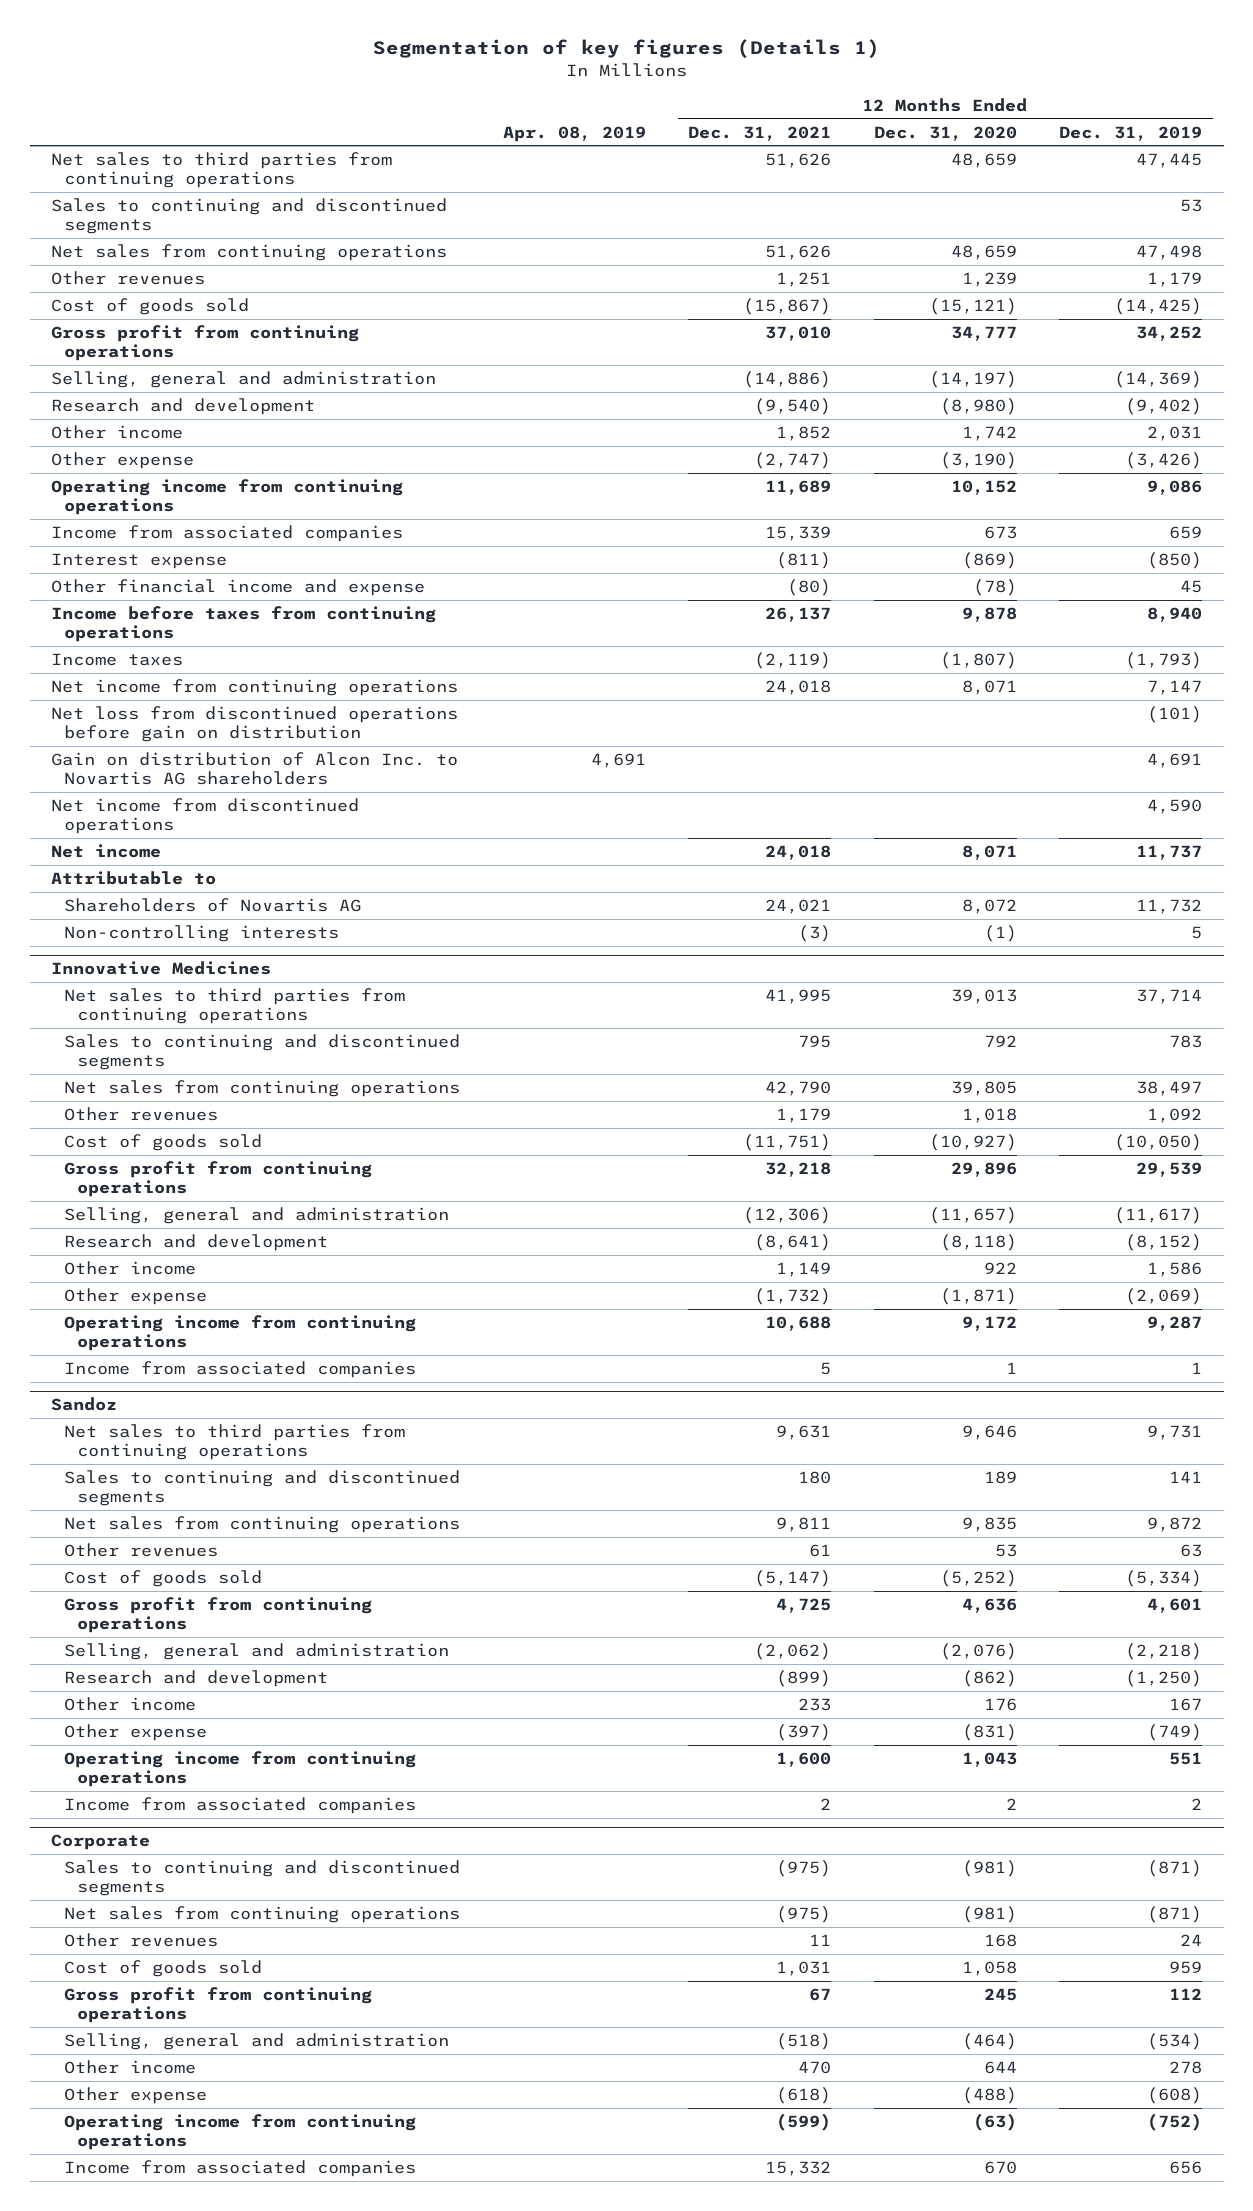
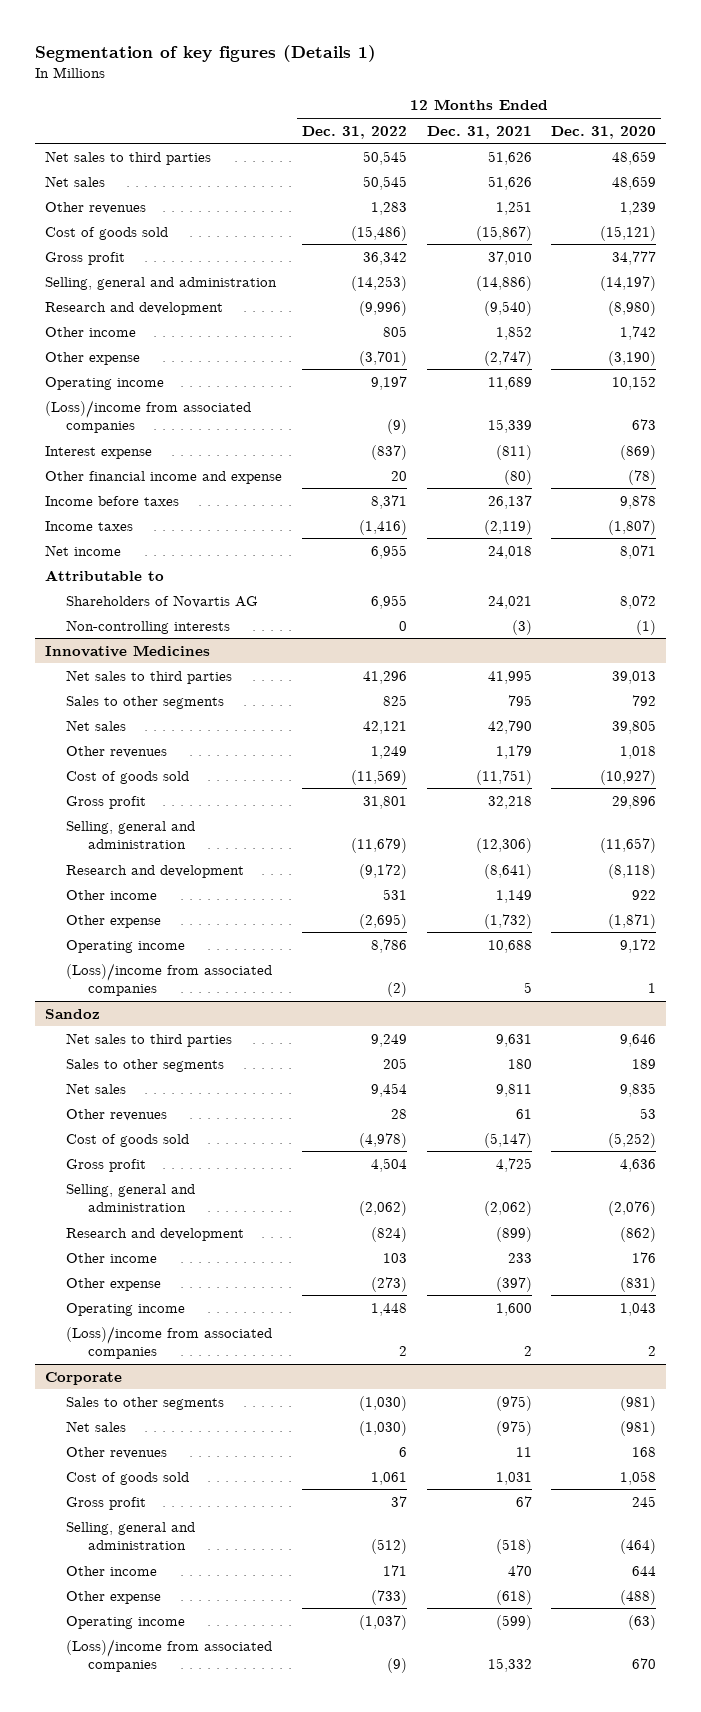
- | Apr. 08, 2019 | 12 Months Ended Dec. 31, 2021 | 12 Months Ended Dec. 31, 2020 | 12 Months Ended Dec. 31, 2019
+ | 12 Months Ended Dec. 31, 2022 | 12 Months Ended Dec. 31, 2021 | 12 Months Ended Dec. 31, 2020
- Net sales to third parties from continuing operations | | 51,626 | 48,659 | 47,445
- Sales to continuing and discontinued segments | | | | 53
- Net sales from continuing operations | | 51,626 | 48,659 | 47,498
+ Net sales to third parties | 50,545 | 51,626 | 48,659
+ Net sales | 50,545 | 51,626 | 48,659
- Gross profit from continuing operations | | 37,010 | 34,777 | 34,252
+ Gross profit | 36,342 | 37,010 | 34,777
- Operating income from continuing operations | | 11,689 | 10,152 | 9,086
- Income from associated companies | | 15,339 | 673 | 659
+ Operating income | 9,197 | 11,689 | 10,152
+ (Loss)/income from associated companies | (9) | 15,339 | 673
- Income before taxes from continuing operations | | 26,137 | 9,878 | 8,940
+ Income before taxes | 8,371 | 26,137 | 9,878
- Net income from continuing operations | | 24,018 | 8,071 | 7,147
- Net loss from discontinued operations before gain on distribution | | | | (101)
- Gain on distribution of Alcon Inc. to Novartis AG shareholders | 4,691 | | | 4,691
- Net income from discontinued operations | | | | 4,590
@ Innovative Medicines
- Net sales to third parties from continuing operations | | 41,995 | 39,013 | 37,714
- Sales to continuing and discontinued segments | | 795 | 792 | 783
- Net sales from continuing operations | | 42,790 | 39,805 | 38,497
+ Net sales to third parties | 41,296 | 41,995 | 39,013
+ Sales to other segments | 825 | 795 | 792
+ Net sales | 42,121 | 42,790 | 39,805
- Gross profit from continuing operations | | 32,218 | 29,896 | 29,539
+ Gross profit | 31,801 | 32,218 | 29,896
- Operating income from continuing operations | | 10,688 | 9,172 | 9,287
- Income from associated companies | | 5 | 1 | 1
+ Operating income | 8,786 | 10,688 | 9,172
+ (Loss)/income from associated companies | (2) | 5 | 1
@ Sandoz
- Net sales to third parties from continuing operations | | 9,631 | 9,646 | 9,731
- Sales to continuing and discontinued segments | | 180 | 189 | 141
- Net sales from continuing operations | | 9,811 | 9,835 | 9,872
+ Net sales to third parties | 9,249 | 9,631 | 9,646
+ Sales to other segments | 205 | 180 | 189
+ Net sales | 9,454 | 9,811 | 9,835
- Gross profit from continuing operations | | 4,725 | 4,636 | 4,601
+ Gross profit | 4,504 | 4,725 | 4,636
- Operating income from continuing operations | | 1,600 | 1,043 | 551
- Income from associated companies | | 2 | 2 | 2
+ Operating income | 1,448 | 1,600 | 1,043
+ (Loss)/income from associated companies | 2 | 2 | 2
@ Corporate
- Sales to continuing and discontinued segments | | (975) | (981) | (871)
- Net sales from continuing operations | | (975) | (981) | (871)
+ Sales to other segments | (1,030) | (975) | (981)
+ Net sales | (1,030) | (975) | (981)
- Gross profit from continuing operations | | 67 | 245 | 112
+ Gross profit | 37 | 67 | 245
- Operating income from continuing operations | | (599) | (63) | (752)
- Income from associated companies | | 15,332 | 670 | 656
+ Operating income | (1,037) | (599) | (63)
+ (Loss)/income from associated companies | (9) | 15,332 | 670

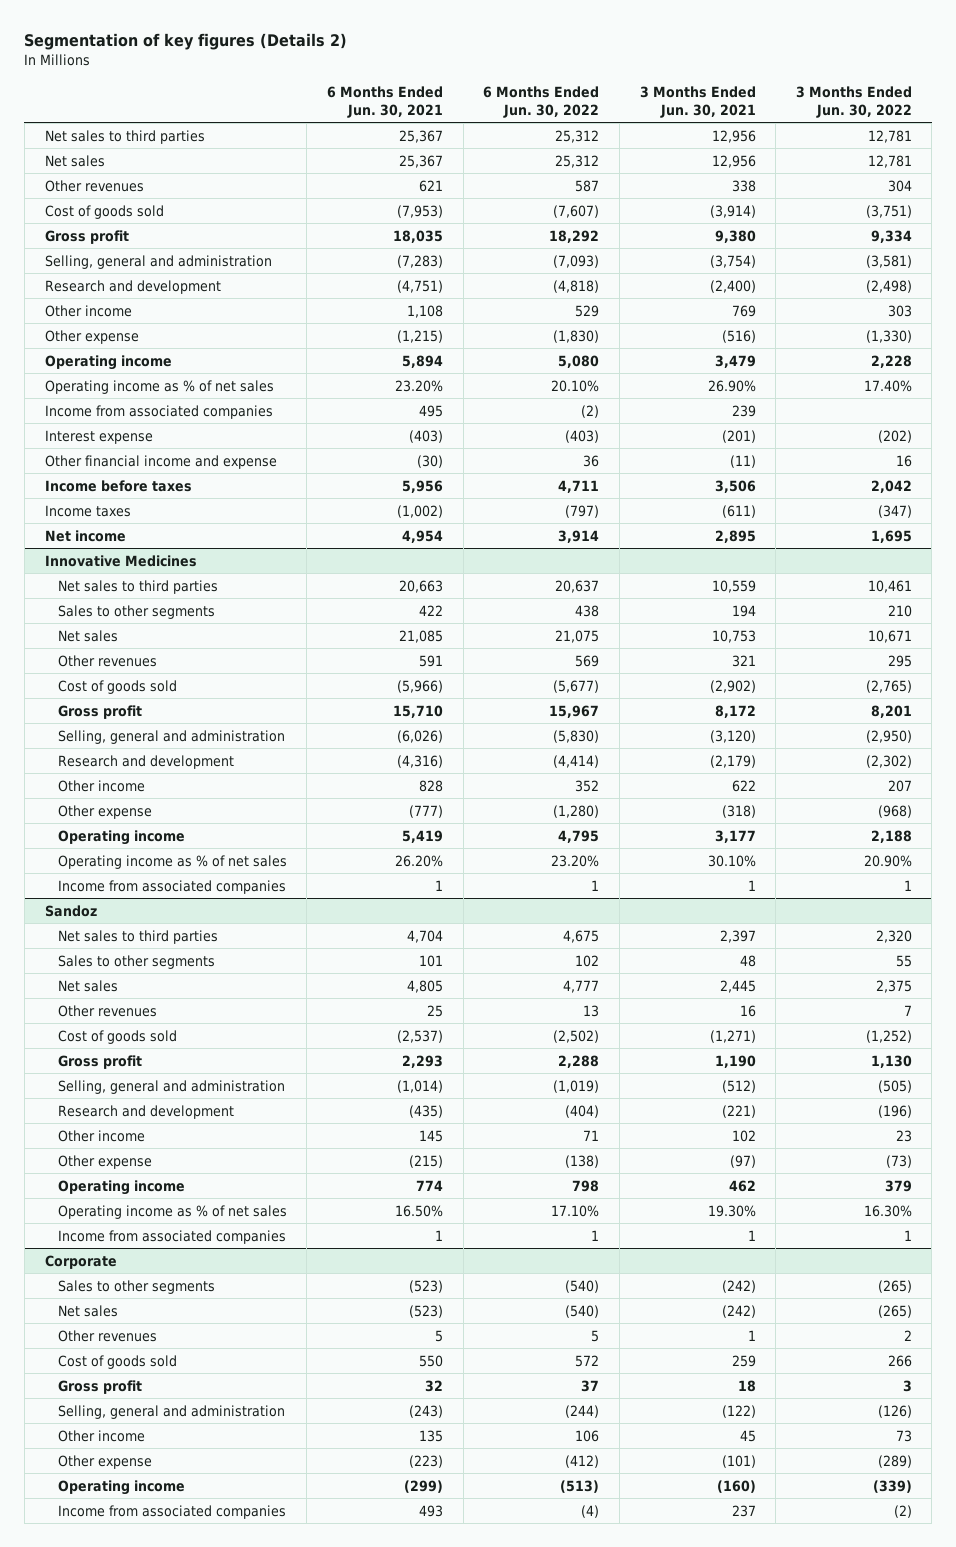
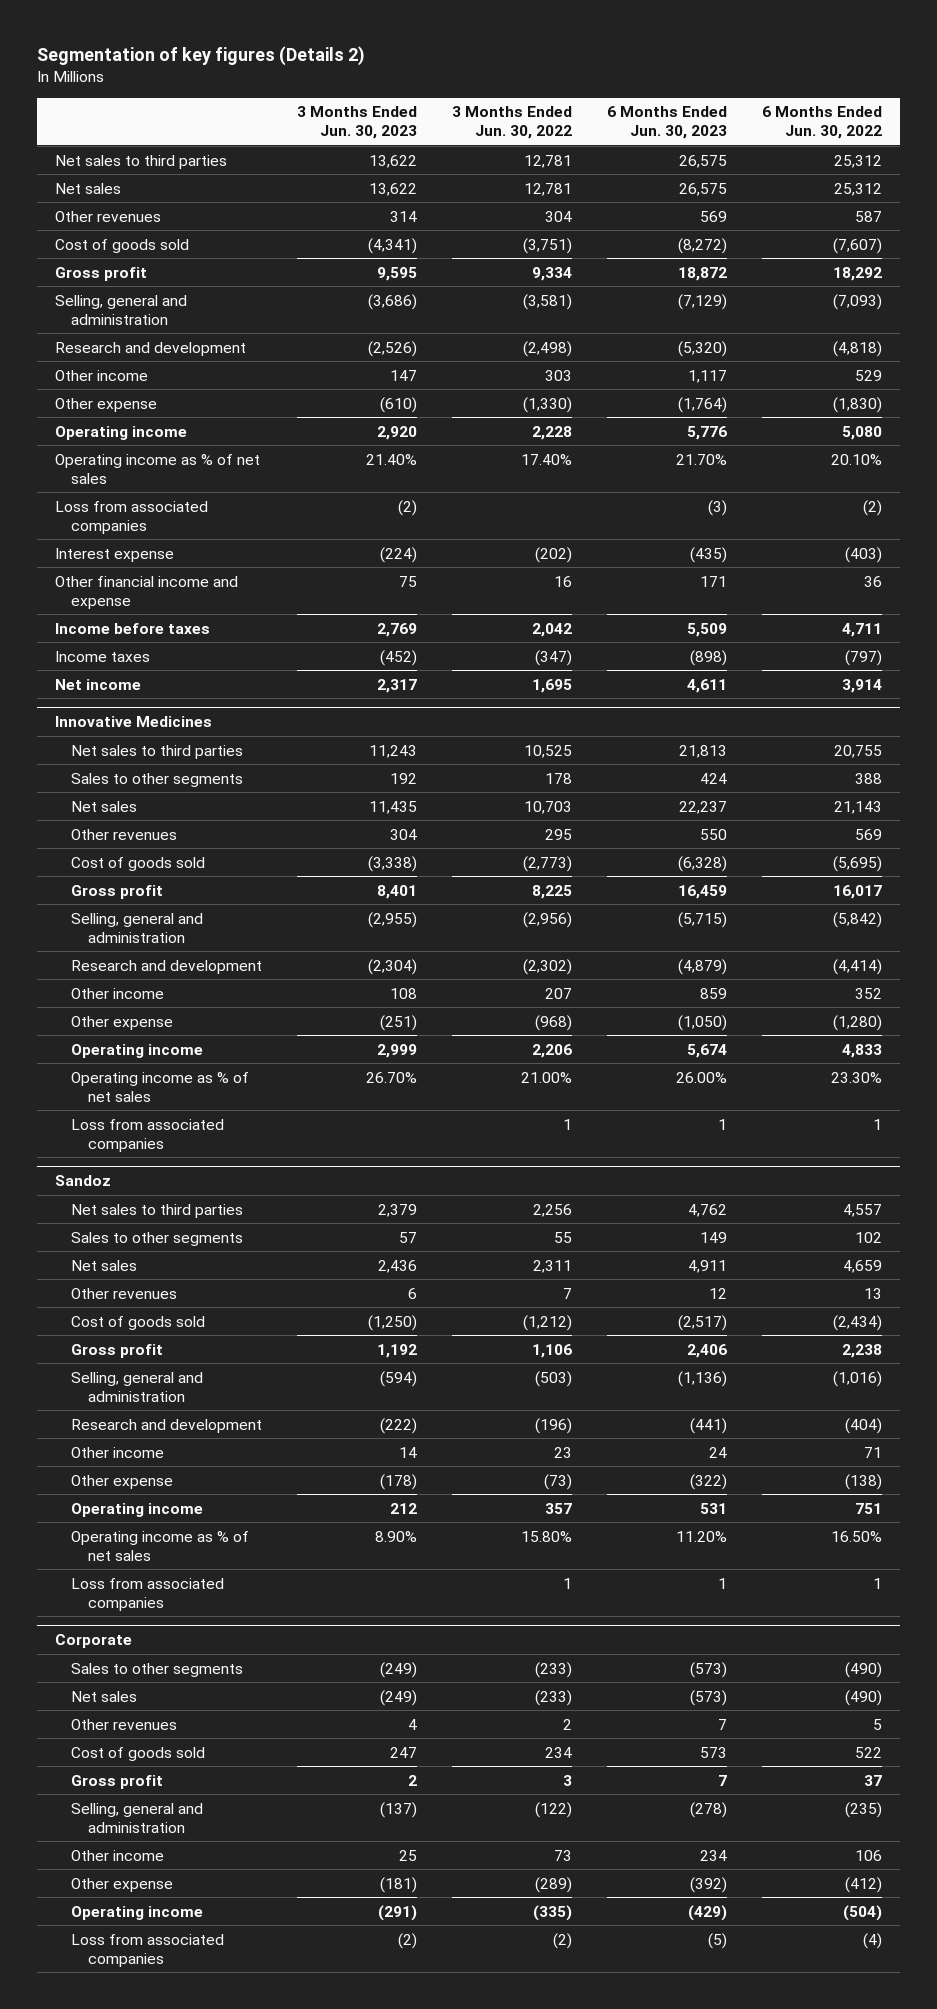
- | 6 Months Ended Jun. 30, 2021 | 6 Months Ended Jun. 30, 2022 | 3 Months Ended Jun. 30, 2021 | 3 Months Ended Jun. 30, 2022
+ | 3 Months Ended Jun. 30, 2023 | 3 Months Ended Jun. 30, 2022 | 6 Months Ended Jun. 30, 2023 | 6 Months Ended Jun. 30, 2022
- Income from associated companies | 495 | (2) | 239 |
+ Loss from associated companies | (2) | | (3) | (2)
@ Innovative Medicines
- Net sales to third parties | 20,663 | 20,637 | 10,559 | 10,461
- Sales to other segments | 422 | 438 | 194 | 210
- Net sales | 21,085 | 21,075 | 10,753 | 10,671
+ Net sales to third parties | 11,243 | 10,525 | 21,813 | 20,755
+ Sales to other segments | 192 | 178 | 424 | 388
+ Net sales | 11,435 | 10,703 | 22,237 | 21,143
- Cost of goods sold | (5,966) | (5,677) | (2,902) | (2,765)
- Gross profit | 15,710 | 15,967 | 8,172 | 8,201
- Selling, general and administration | (6,026) | (5,830) | (3,120) | (2,950)
+ Cost of goods sold | (3,338) | (2,773) | (6,328) | (5,695)
+ Gross profit | 8,401 | 8,225 | 16,459 | 16,017
+ Selling, general and administration | (2,955) | (2,956) | (5,715) | (5,842)
- Operating income | 5,419 | 4,795 | 3,177 | 2,188
- Operating income as % of net sales | 26.20% | 23.20% | 30.10% | 20.90%
- Income from associated companies | 1 | 1 | 1 | 1
+ Operating income | 2,999 | 2,206 | 5,674 | 4,833
+ Operating income as % of net sales | 26.70% | 21.00% | 26.00% | 23.30%
+ Loss from associated companies | | 1 | 1 | 1
@ Sandoz
- Net sales to third parties | 4,704 | 4,675 | 2,397 | 2,320
+ Net sales to third parties | 2,379 | 2,256 | 4,762 | 4,557
- Net sales | 4,805 | 4,777 | 2,445 | 2,375
+ Net sales | 2,436 | 2,311 | 4,911 | 4,659
- Cost of goods sold | (2,537) | (2,502) | (1,271) | (1,252)
- Gross profit | 2,293 | 2,288 | 1,190 | 1,130
- Selling, general and administration | (1,014) | (1,019) | (512) | (505)
+ Cost of goods sold | (1,250) | (1,212) | (2,517) | (2,434)
+ Gross profit | 1,192 | 1,106 | 2,406 | 2,238
+ Selling, general and administration | (594) | (503) | (1,136) | (1,016)
- Operating income | 774 | 798 | 462 | 379
- Operating income as % of net sales | 16.50% | 17.10% | 19.30% | 16.30%
- Income from associated companies | 1 | 1 | 1 | 1
+ Operating income | 212 | 357 | 531 | 751
+ Operating income as % of net sales | 8.90% | 15.80% | 11.20% | 16.50%
+ Loss from associated companies | | 1 | 1 | 1
@ Corporate
- Sales to other segments | (523) | (540) | (242) | (265)
- Net sales | (523) | (540) | (242) | (265)
+ Sales to other segments | (249) | (233) | (573) | (490)
+ Net sales | (249) | (233) | (573) | (490)
- Cost of goods sold | 550 | 572 | 259 | 266
+ Cost of goods sold | 247 | 234 | 573 | 522
- Selling, general and administration | (243) | (244) | (122) | (126)
+ Selling, general and administration | (137) | (122) | (278) | (235)
- Operating income | (299) | (513) | (160) | (339)
- Income from associated companies | 493 | (4) | 237 | (2)
+ Operating income | (291) | (335) | (429) | (504)
+ Loss from associated companies | (2) | (2) | (5) | (4)

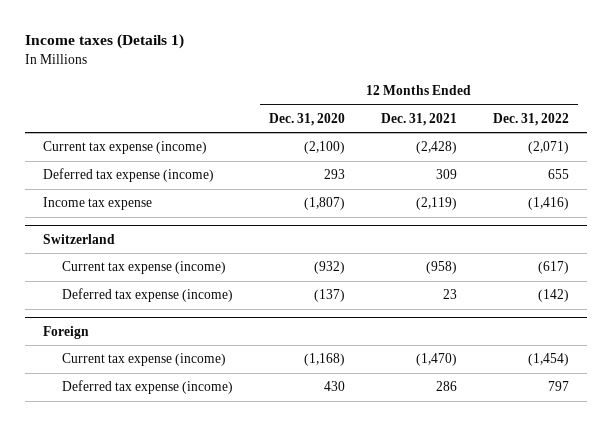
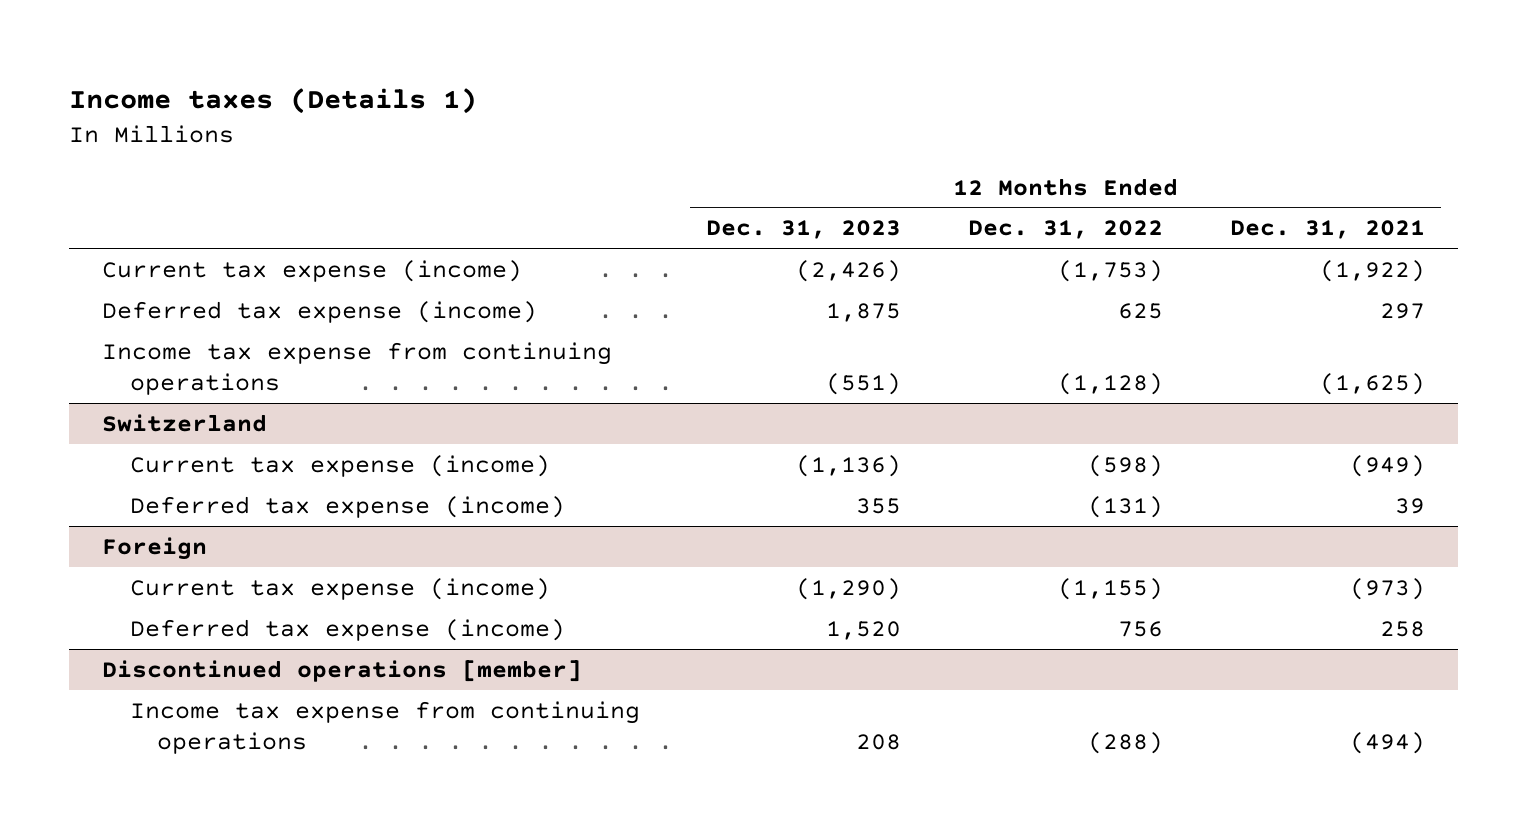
- | 12 Months Ended Dec. 31, 2020 | 12 Months Ended Dec. 31, 2021 | 12 Months Ended Dec. 31, 2022
+ | 12 Months Ended Dec. 31, 2023 | 12 Months Ended Dec. 31, 2022 | 12 Months Ended Dec. 31, 2021
- Current tax expense (income) | (2,100) | (2,428) | (2,071)
- Deferred tax expense (income) | 293 | 309 | 655
- Income tax expense | (1,807) | (2,119) | (1,416)
+ Current tax expense (income) | (2,426) | (1,753) | (1,922)
+ Deferred tax expense (income) | 1,875 | 625 | 297
+ Income tax expense from continuing operations | (551) | (1,128) | (1,625)
@ Switzerland
- Current tax expense (income) | (932) | (958) | (617)
- Deferred tax expense (income) | (137) | 23 | (142)
+ Current tax expense (income) | (1,136) | (598) | (949)
+ Deferred tax expense (income) | 355 | (131) | 39
@ Foreign
- Current tax expense (income) | (1,168) | (1,470) | (1,454)
- Deferred tax expense (income) | 430 | 286 | 797
+ Current tax expense (income) | (1,290) | (1,155) | (973)
+ Deferred tax expense (income) | 1,520 | 756 | 258
+ Discontinued operations [member]
+ Income tax expense from continuing operations | 208 | (288) | (494)

